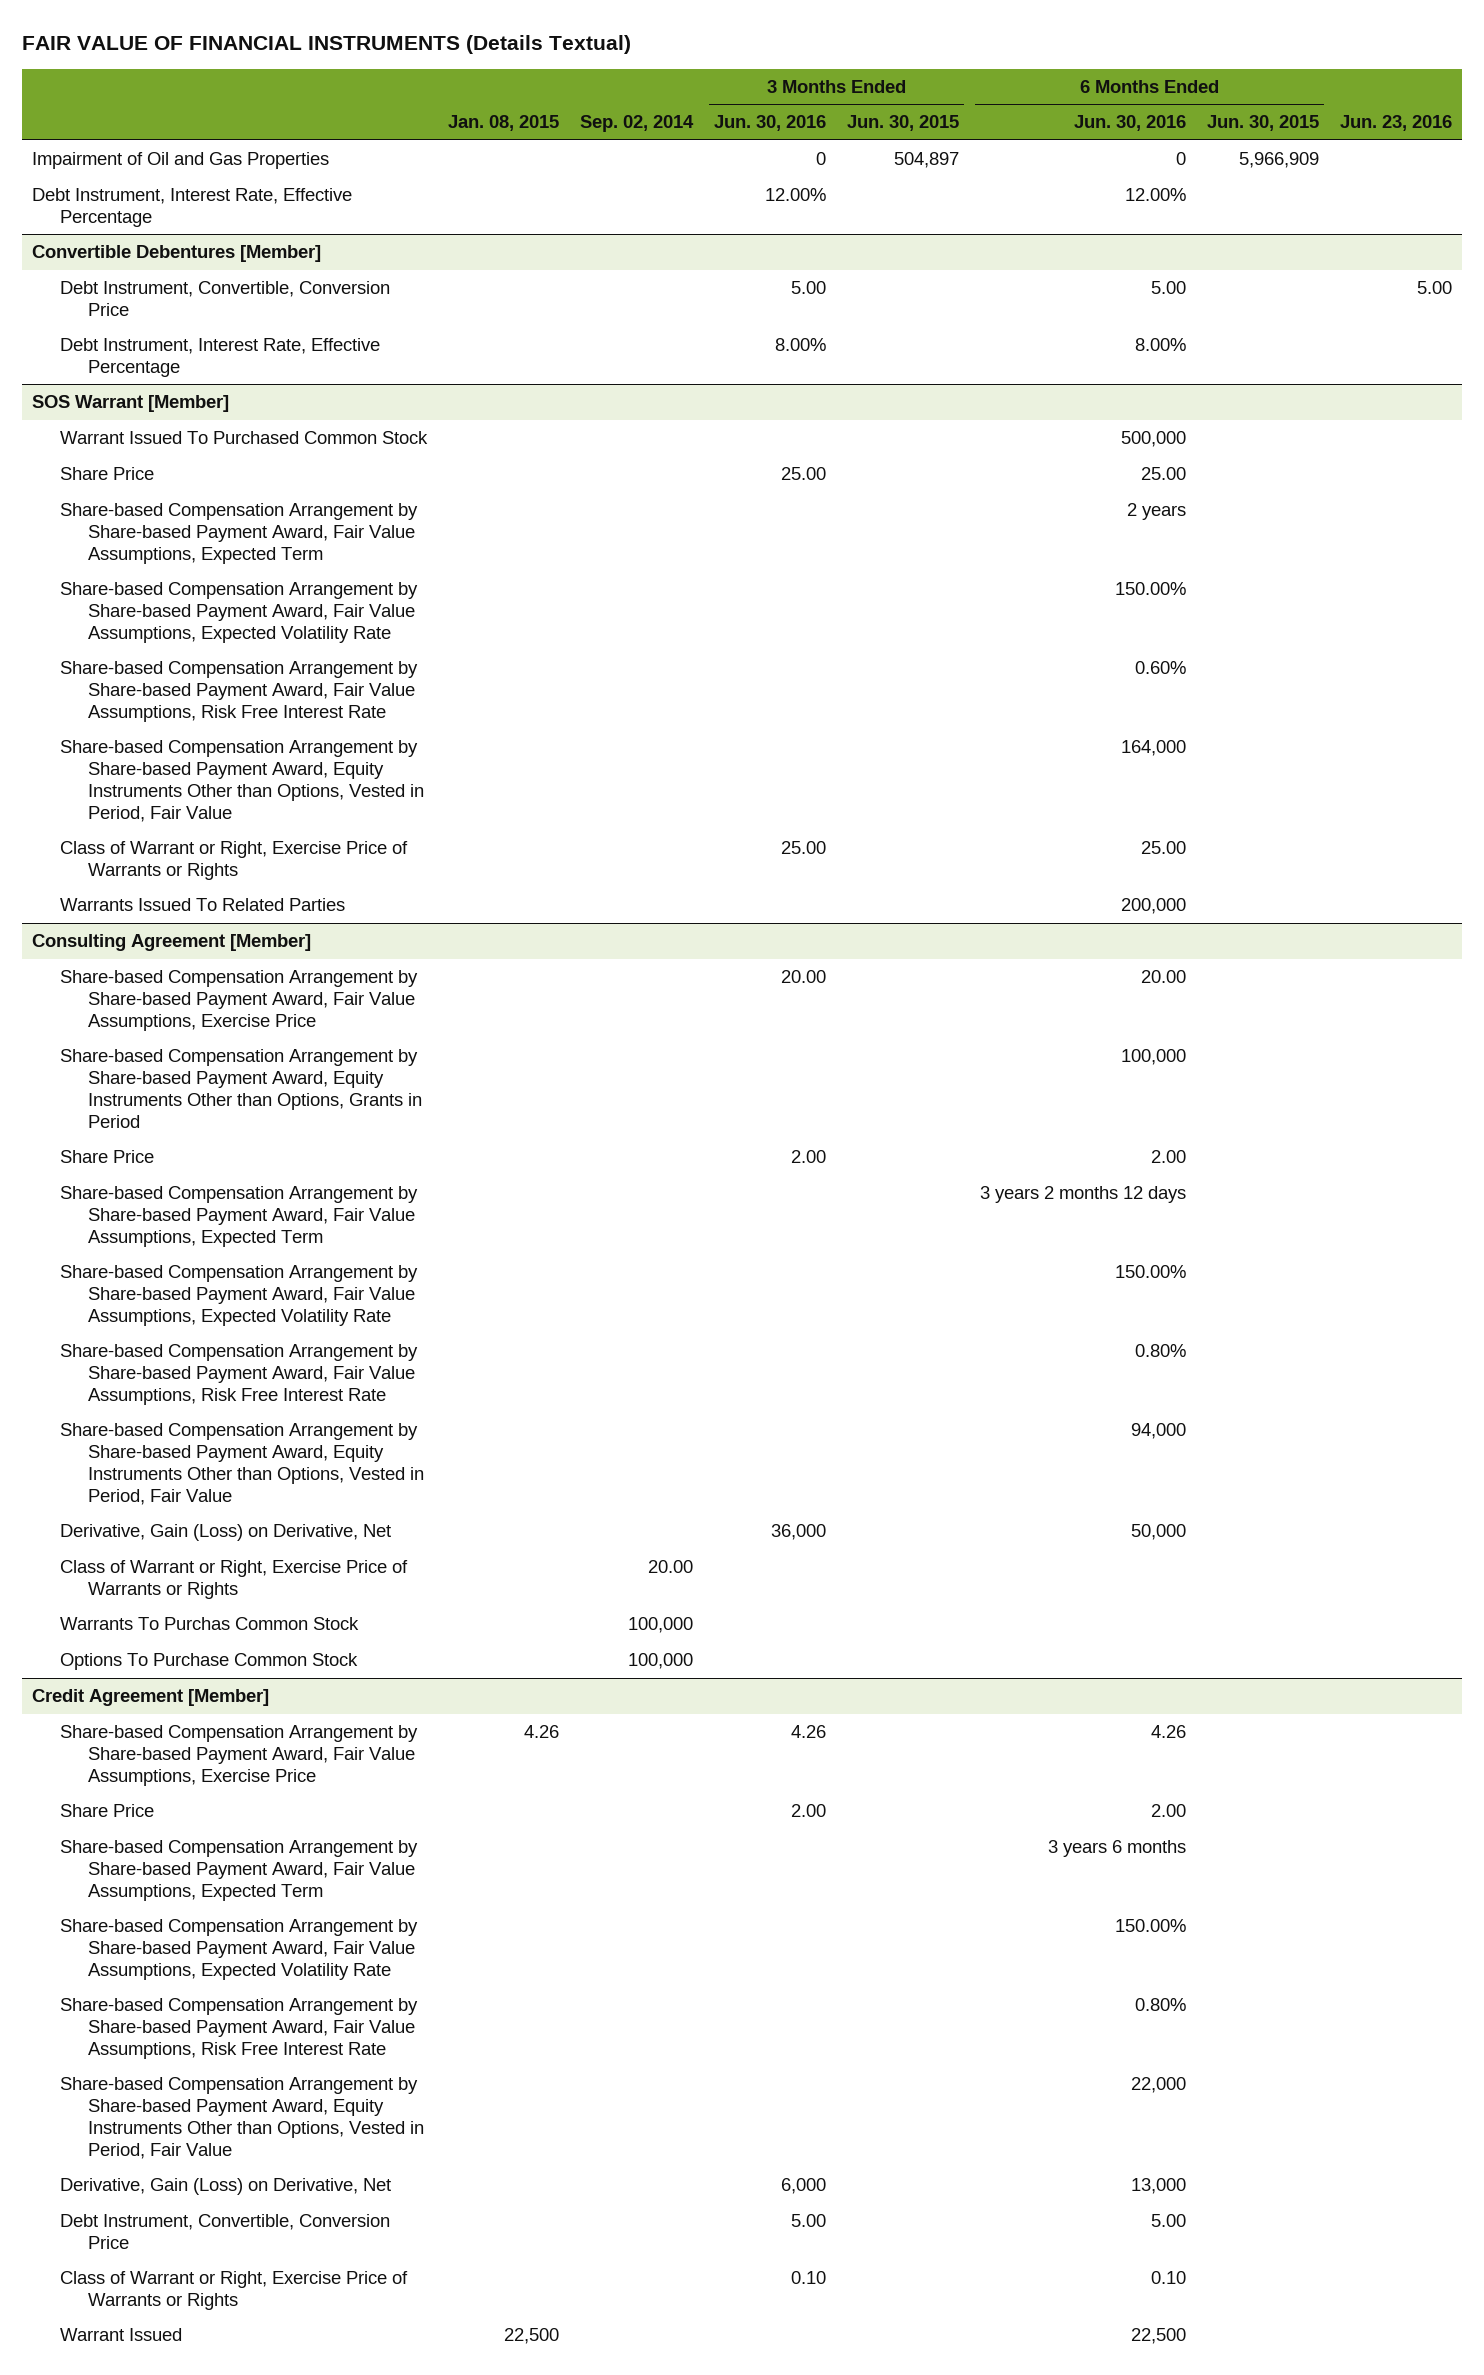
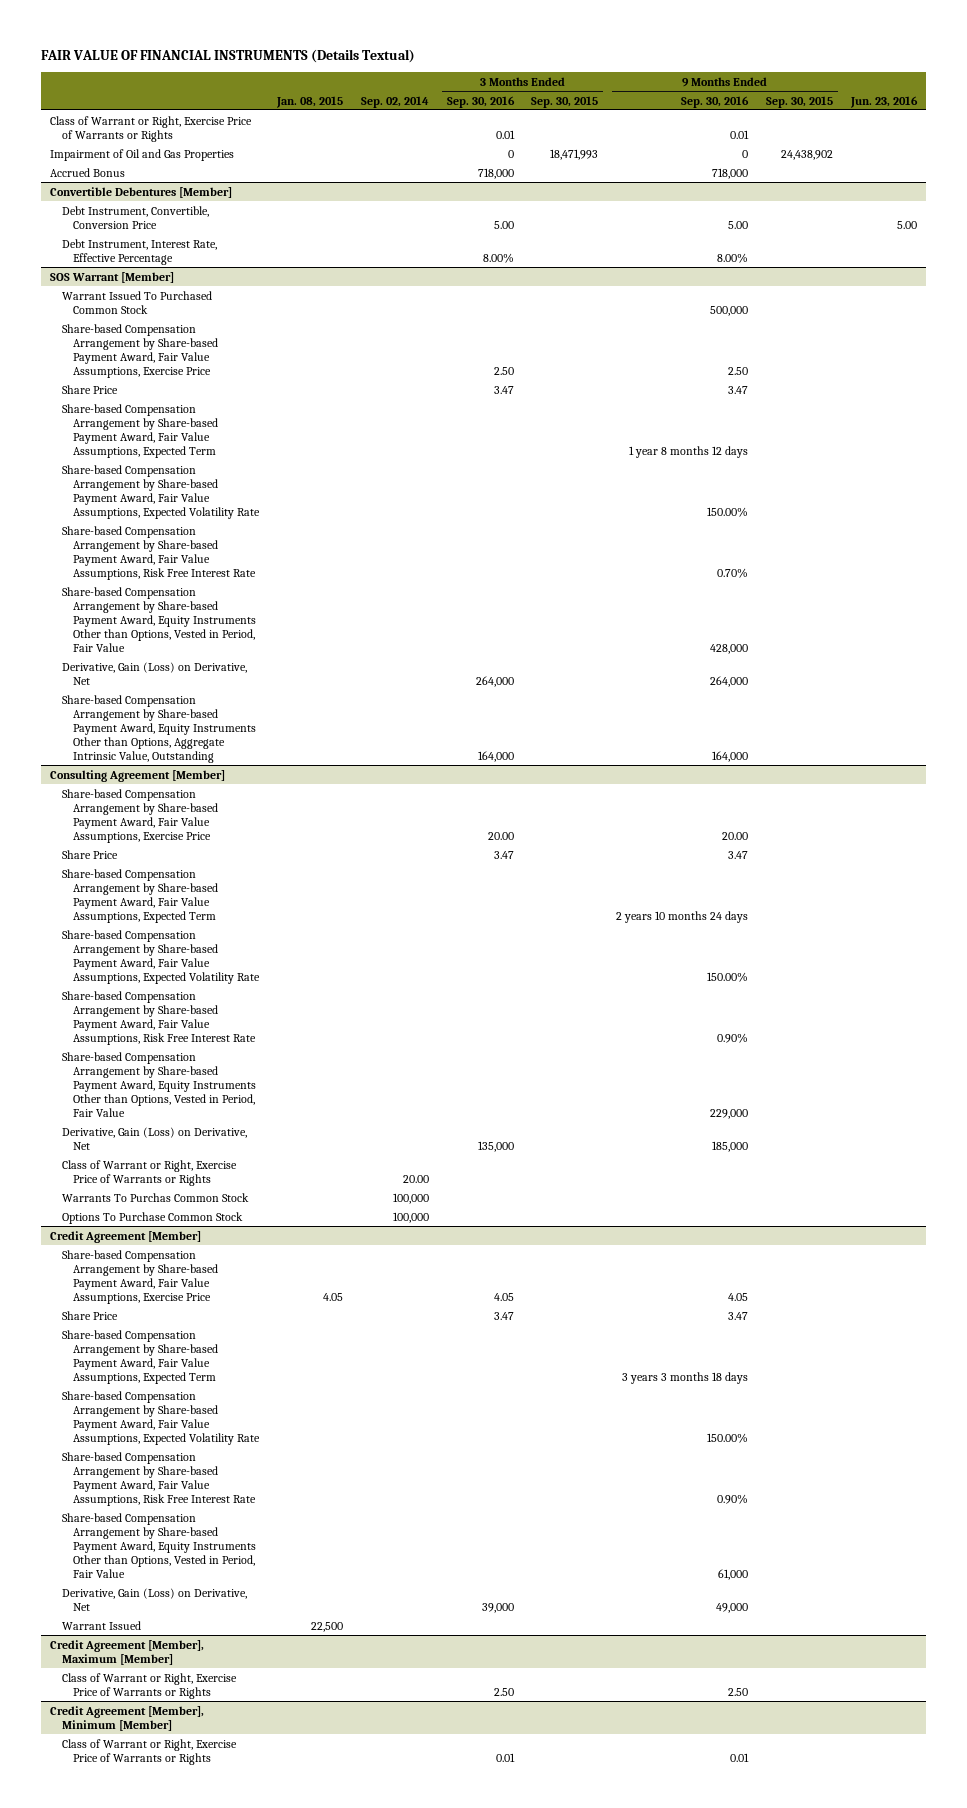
- | Jan. 08, 2015 | Sep. 02, 2014 | 3 Months Ended Jun. 30, 2016 | 3 Months Ended Jun. 30, 2015 | 6 Months Ended Jun. 30, 2016 | 6 Months Ended Jun. 30, 2015 | Jun. 23, 2016
+ | Jan. 08, 2015 | Sep. 02, 2014 | 3 Months Ended Sep. 30, 2016 | 3 Months Ended Sep. 30, 2015 | 9 Months Ended Sep. 30, 2016 | 9 Months Ended Sep. 30, 2015 | Jun. 23, 2016
+ Class of Warrant or Right, Exercise Price of Warrants or Rights | | | 0.01 | | 0.01 | |
- Debt Instrument, Interest Rate, Effective Percentage | | | 12.00% | | 12.00% | |
+ Accrued Bonus | | | 718,000 | | 718,000 | |
@ SOS Warrant [Member]
+ Share-based Compensation Arrangement by Share-based Payment Award, Fair Value Assumptions, Exercise Price | | | 2.50 | | 2.50 | |
- Class of Warrant or Right, Exercise Price of Warrants or Rights | | | 25.00 | | 25.00 | |
- Warrants Issued To Related Parties | | | | | 200,000 | |
+ Derivative, Gain (Loss) on Derivative, Net | | | 264,000 | | 264,000 | |
+ Share-based Compensation Arrangement by Share-based Payment Award, Equity Instruments Other than Options, Aggregate Intrinsic Value, Outstanding | | | 164,000 | | 164,000 | |
@ Consulting Agreement [Member]
- Share-based Compensation Arrangement by Share-based Payment Award, Equity Instruments Other than Options, Grants in Period | | | | | 100,000 | |
@ Credit Agreement [Member]
- Share-based Compensation Arrangement by Share-based Payment Award, Fair Value Assumptions, Exercise Price | 4.26 | | 4.26 | | 4.26 | |
+ Share-based Compensation Arrangement by Share-based Payment Award, Fair Value Assumptions, Exercise Price | 4.05 | | 4.05 | | 4.05 | |
- Debt Instrument, Convertible, Conversion Price | | | 5.00 | | 5.00 | |
- Class of Warrant or Right, Exercise Price of Warrants or Rights | | | 0.10 | | 0.10 | |
+ Credit Agreement [Member], Maximum [Member]
+ Class of Warrant or Right, Exercise Price of Warrants or Rights | | | 2.50 | | 2.50 | |
+ Credit Agreement [Member], Minimum [Member]
+ Class of Warrant or Right, Exercise Price of Warrants or Rights | | | 0.01 | | 0.01 | |

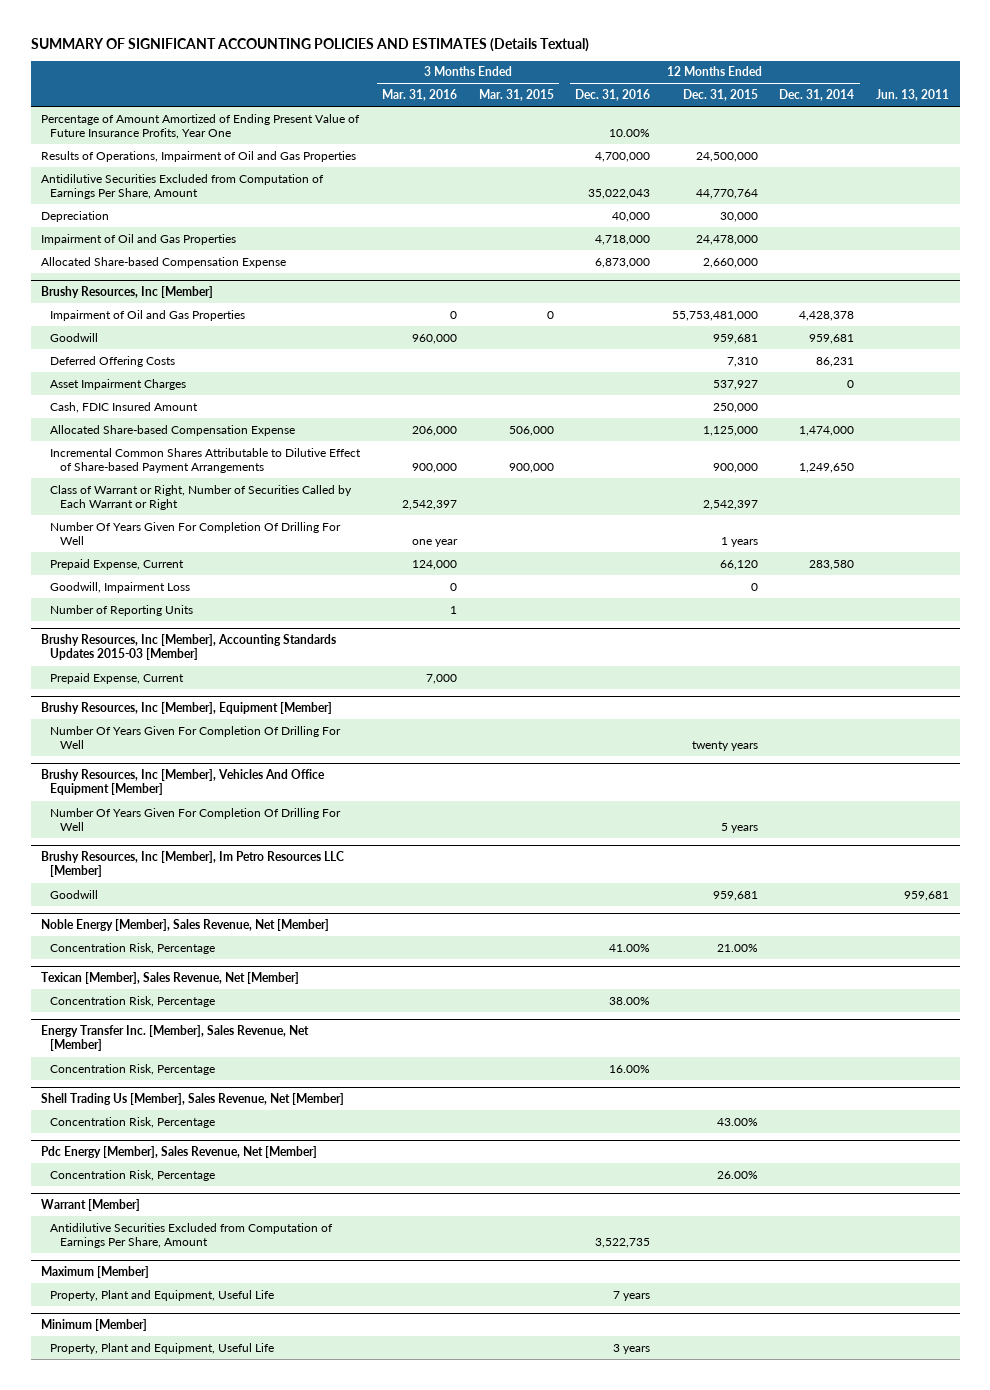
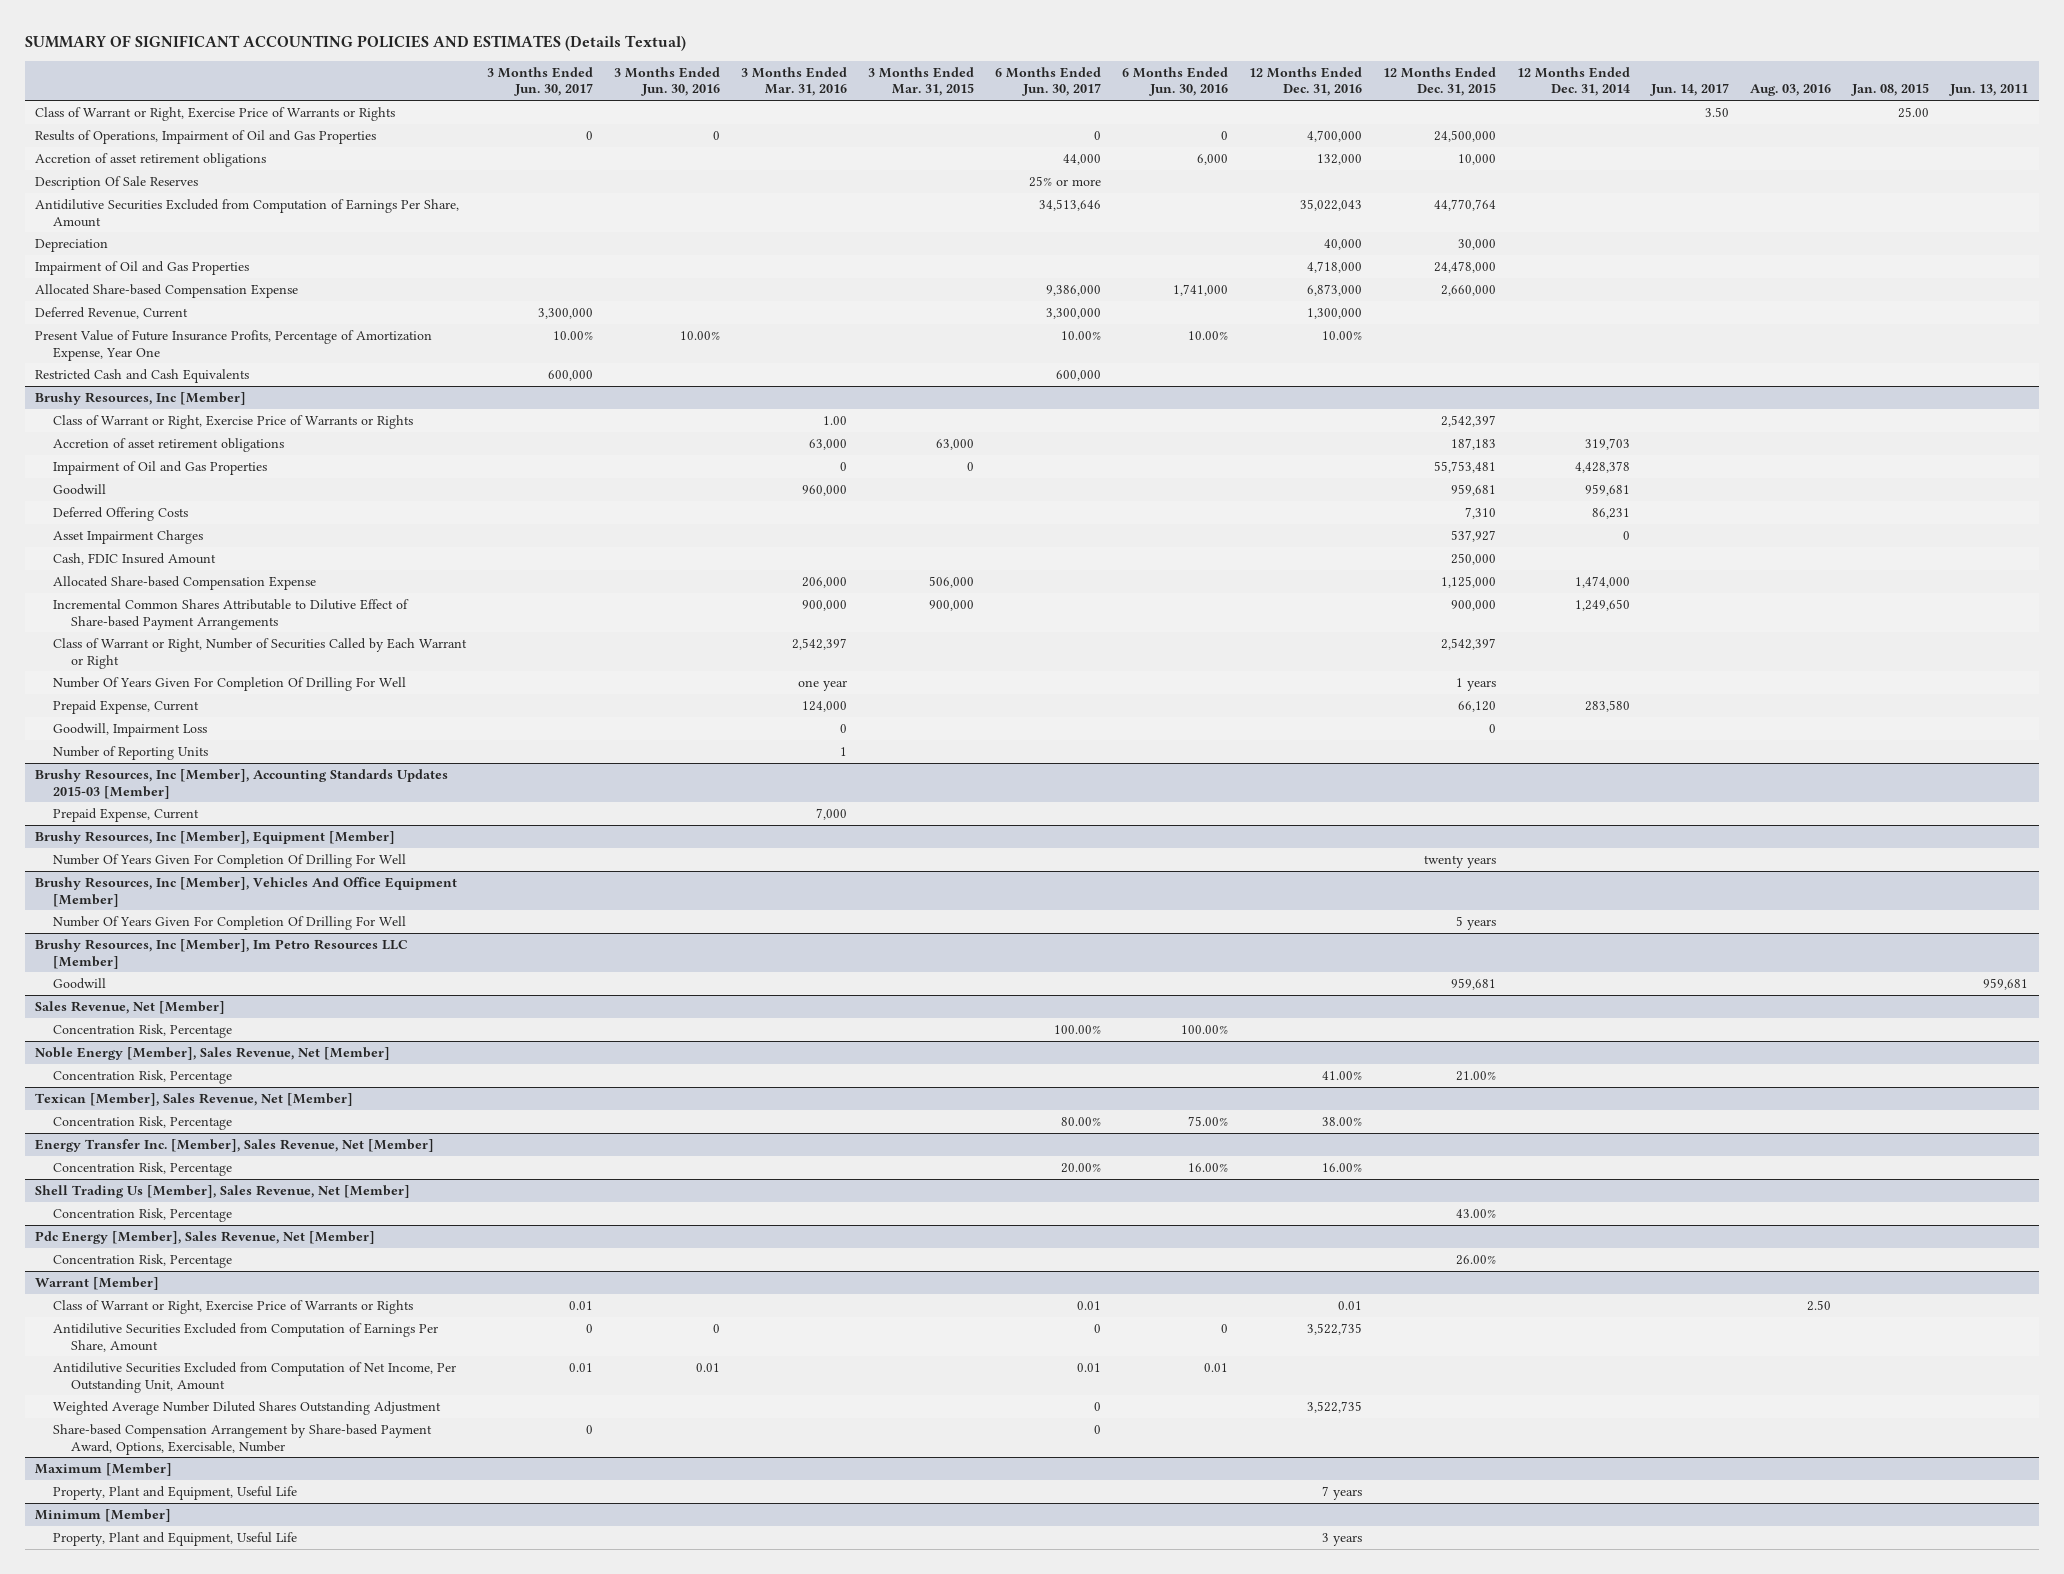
- | 3 Months Ended Mar. 31, 2016 | 3 Months Ended Mar. 31, 2015 | 12 Months Ended Dec. 31, 2016 | 12 Months Ended Dec. 31, 2015 | 12 Months Ended Dec. 31, 2014 | Jun. 13, 2011
+ | 3 Months Ended Jun. 30, 2017 | 3 Months Ended Jun. 30, 2016 | 3 Months Ended Mar. 31, 2016 | 3 Months Ended Mar. 31, 2015 | 6 Months Ended Jun. 30, 2017 | 6 Months Ended Jun. 30, 2016 | 12 Months Ended Dec. 31, 2016 | 12 Months Ended Dec. 31, 2015 | 12 Months Ended Dec. 31, 2014 | Jun. 14, 2017 | Aug. 03, 2016 | Jan. 08, 2015 | Jun. 13, 2011
- Percentage of Amount Amortized of Ending Present Value of Future Insurance Profits, Year One | | | 10.00% | | |
+ Class of Warrant or Right, Exercise Price of Warrants or Rights | | | | | | | | | | 3.50 | | 25.00 |
+ Accretion of asset retirement obligations | | | | | 44,000 | 6,000 | 132,000 | 10,000 | | | | |
+ Description Of Sale Reserves | | | | | 25% or more | | | | | | | |
+ Deferred Revenue, Current | 3,300,000 | | | | 3,300,000 | | 1,300,000 | | | | | |
+ Present Value of Future Insurance Profits, Percentage of Amortization Expense, Year One | 10.00% | 10.00% | | | 10.00% | 10.00% | 10.00% | | | | | |
+ Restricted Cash and Cash Equivalents | 600,000 | | | | 600,000 | | | | | | | |
@ Brushy Resources, Inc [Member]
- Impairment of Oil and Gas Properties | 0 | 0 | | 55,753,481,000 | 4,428,378 |
+ Class of Warrant or Right, Exercise Price of Warrants or Rights | | | 1.00 | | | | | 2,542,397 | | | | |
+ Accretion of asset retirement obligations | | | 63,000 | 63,000 | | | | 187,183 | 319,703 | | | |
+ Impairment of Oil and Gas Properties | | | 0 | 0 | | | | 55,753,481 | 4,428,378 | | | |
+ Sales Revenue, Net [Member]
+ Concentration Risk, Percentage | | | | | 100.00% | 100.00% | | | | | | |
@ Warrant [Member]
+ Class of Warrant or Right, Exercise Price of Warrants or Rights | 0.01 | | | | 0.01 | | 0.01 | | | | 2.50 | |
+ Antidilutive Securities Excluded from Computation of Net Income, Per Outstanding Unit, Amount | 0.01 | 0.01 | | | 0.01 | 0.01 | | | | | | |
+ Weighted Average Number Diluted Shares Outstanding Adjustment | | | | | 0 | | 3,522,735 | | | | | |
+ Share-based Compensation Arrangement by Share-based Payment Award, Options, Exercisable, Number | 0 | | | | 0 | | | | | | | |

